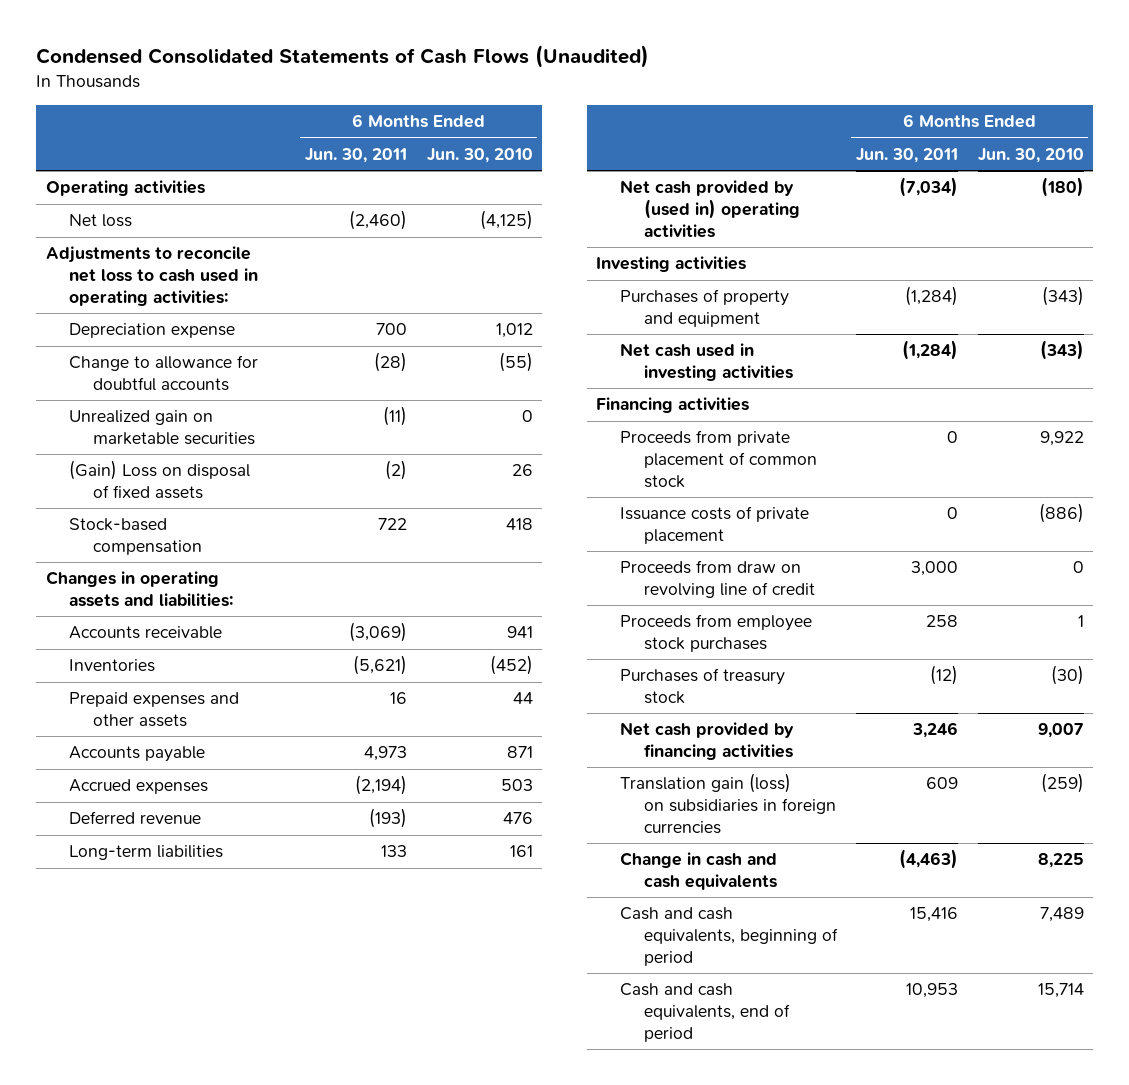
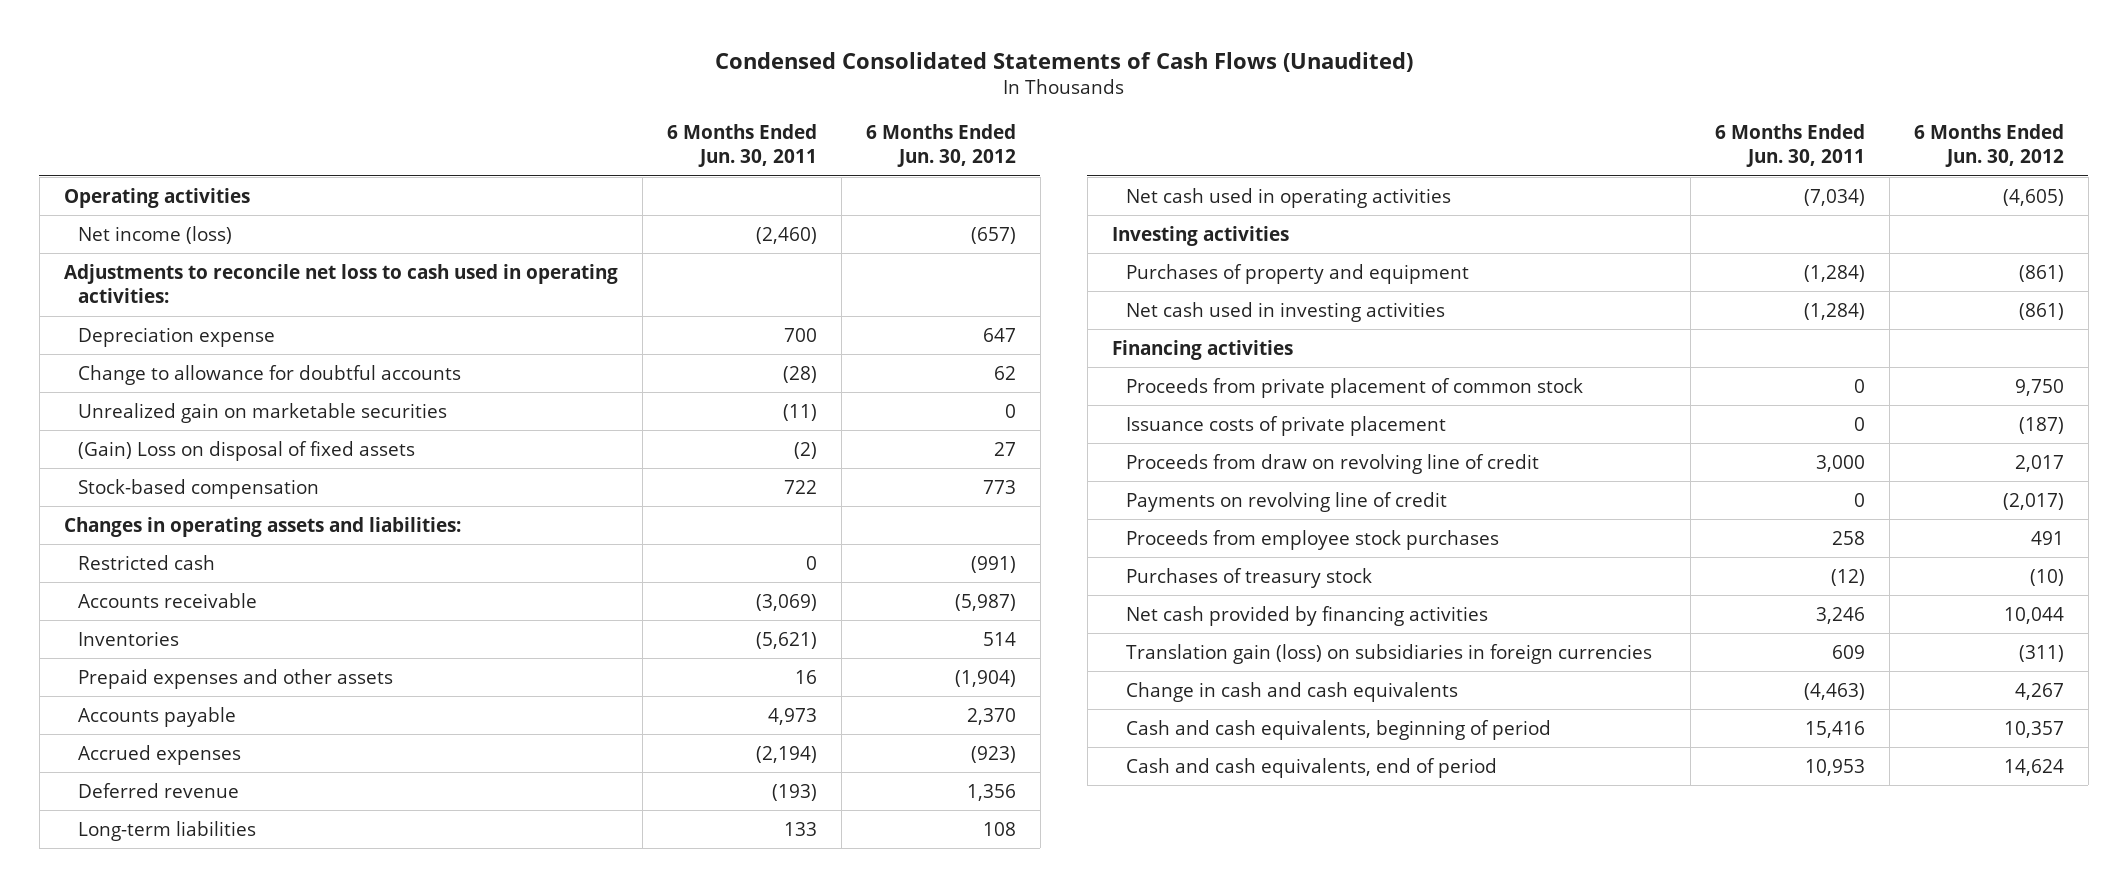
- | 6 Months Ended Jun. 30, 2011 | 6 Months Ended Jun. 30, 2010
+ | 6 Months Ended Jun. 30, 2011 | 6 Months Ended Jun. 30, 2012
- Net loss | (2,460) | (4,125)
+ Net income (loss) | (2,460) | (657)
+ Restricted cash | 0 | (991)
- Net cash provided by (used in) operating activities | (7,034) | (180)
+ Net cash used in operating activities | (7,034) | (4,605)
+ Payments on revolving line of credit | 0 | (2,017)

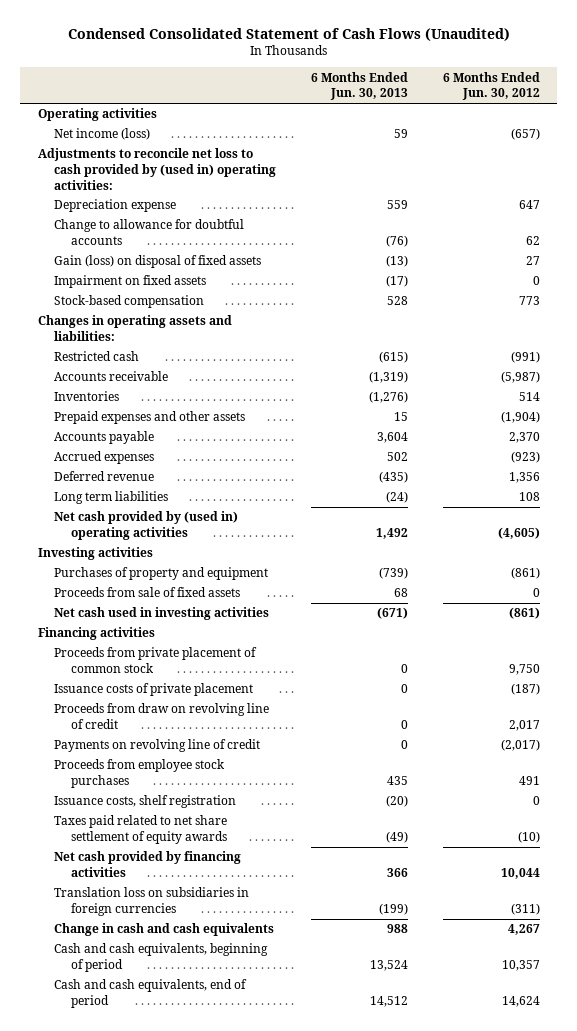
- Condensed Consolidated Statements of Cash Flows (Unaudited)
+ Condensed Consolidated Statement of Cash Flows (Unaudited)
- | 6 Months Ended Jun. 30, 2011 | 6 Months Ended Jun. 30, 2012
+ | 6 Months Ended Jun. 30, 2013 | 6 Months Ended Jun. 30, 2012
- Adjustments to reconcile net loss to cash used in operating activities:
+ Adjustments to reconcile net loss to cash provided by (used in) operating activities:
- Unrealized gain on marketable securities | (11) | 0
- (Gain) Loss on disposal of fixed assets | (2) | 27
+ Gain (loss) on disposal of fixed assets | (13) | 27
+ Impairment on fixed assets | (17) | 0
- Long-term liabilities | 133 | 108
- Net cash used in operating activities | (7,034) | (4,605)
+ Long term liabilities | (24) | 108
+ Net cash provided by (used in) operating activities | 1,492 | (4,605)
+ Proceeds from sale of fixed assets | 68 | 0
- Purchases of treasury stock | (12) | (10)
+ Issuance costs, shelf registration | (20) | 0
+ Taxes paid related to net share settlement of equity awards | (49) | (10)
- Translation gain (loss) on subsidiaries in foreign currencies | 609 | (311)
+ Translation loss on subsidiaries in foreign currencies | (199) | (311)

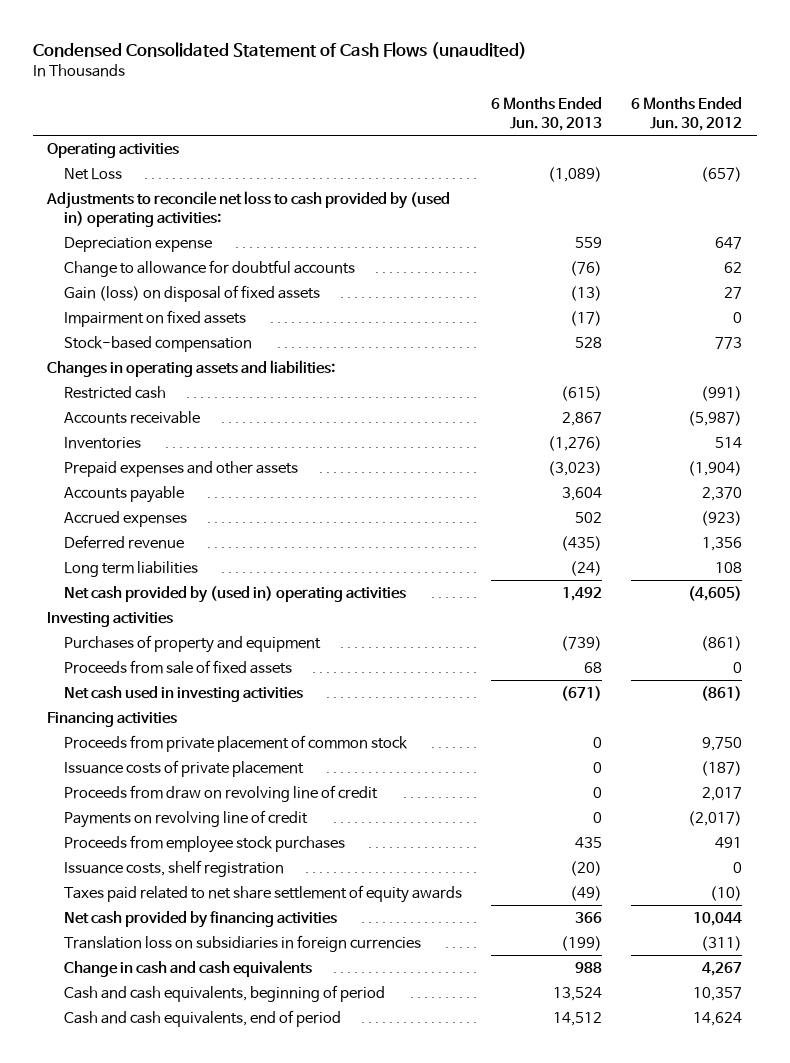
- Condensed Consolidated Statement of Cash Flows (Unaudited)
+ Condensed Consolidated Statement of Cash Flows (unaudited)
- Net income (loss) | 59 | (657)
+ Net Loss | (1,089) | (657)
- Accounts receivable | (1,319) | (5,987)
+ Accounts receivable | 2,867 | (5,987)
- Prepaid expenses and other assets | 15 | (1,904)
+ Prepaid expenses and other assets | (3,023) | (1,904)

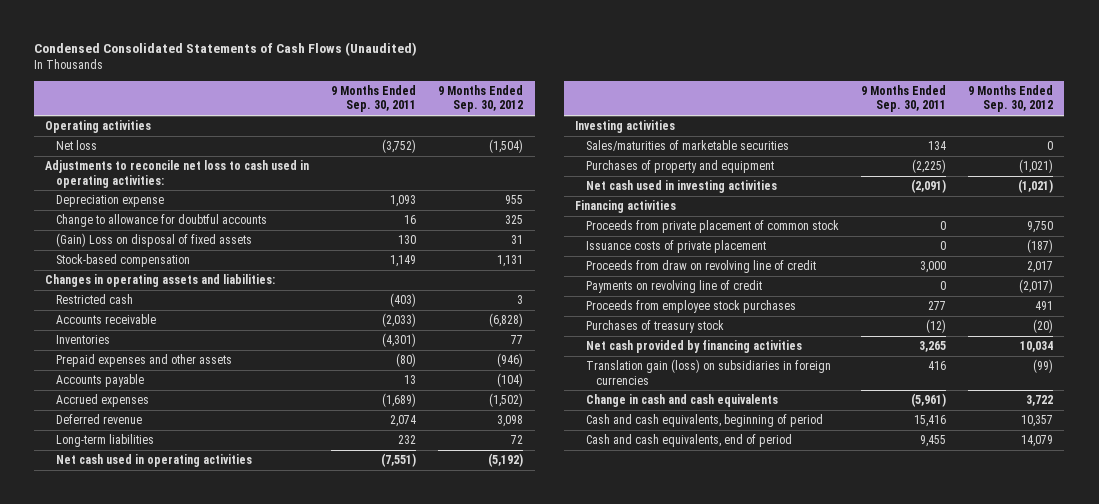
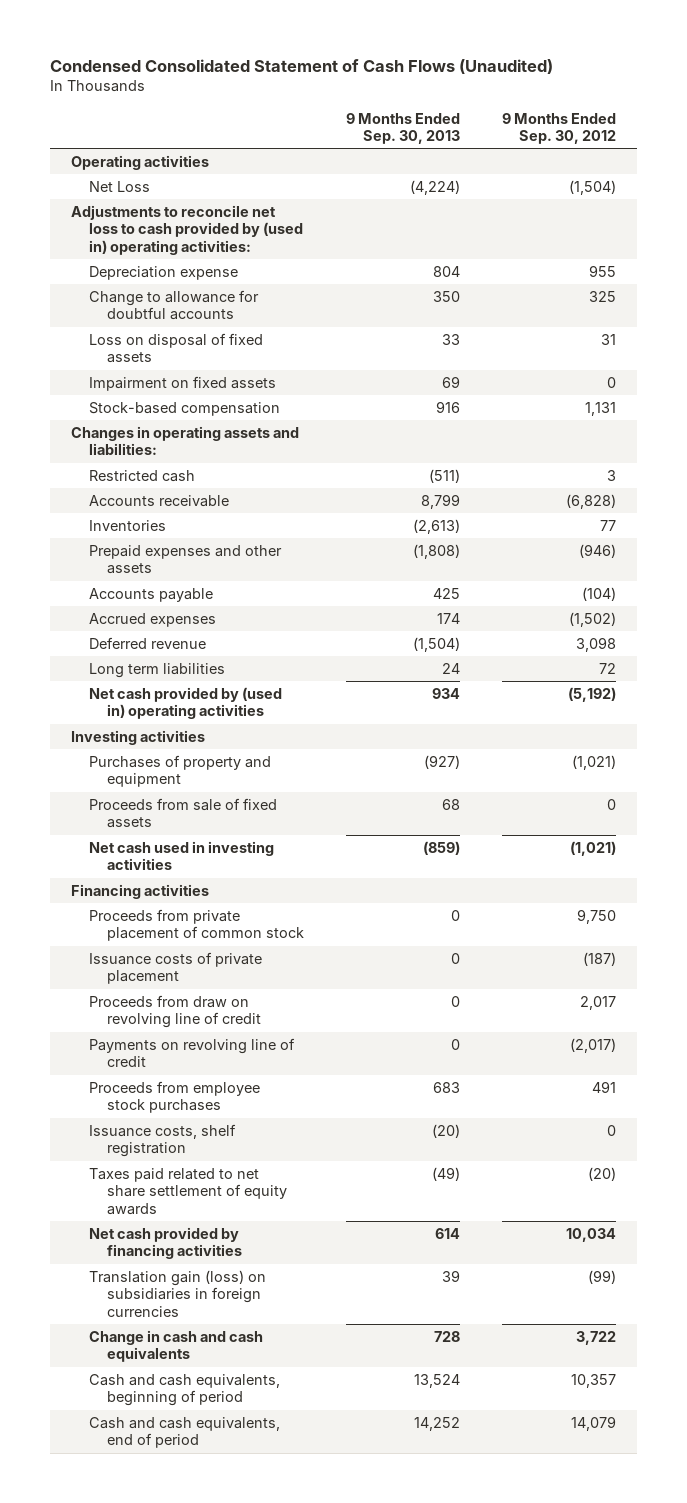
- Condensed Consolidated Statements of Cash Flows (Unaudited)
+ Condensed Consolidated Statement of Cash Flows (Unaudited)
- | 9 Months Ended Sep. 30, 2011 | 9 Months Ended Sep. 30, 2012
+ | 9 Months Ended Sep. 30, 2013 | 9 Months Ended Sep. 30, 2012
- Net loss | (3,752) | (1,504)
- Adjustments to reconcile net loss to cash used in operating activities:
+ Net Loss | (4,224) | (1,504)
+ Adjustments to reconcile net loss to cash provided by (used in) operating activities:
- (Gain) Loss on disposal of fixed assets | 130 | 31
+ Loss on disposal of fixed assets | 33 | 31
+ Impairment on fixed assets | 69 | 0
- Long-term liabilities | 232 | 72
- Net cash used in operating activities | (7,551) | (5,192)
+ Long term liabilities | 24 | 72
+ Net cash provided by (used in) operating activities | 934 | (5,192)
- Sales/maturities of marketable securities | 134 | 0
+ Proceeds from sale of fixed assets | 68 | 0
- Purchases of treasury stock | (12) | (20)
+ Issuance costs, shelf registration | (20) | 0
+ Taxes paid related to net share settlement of equity awards | (49) | (20)

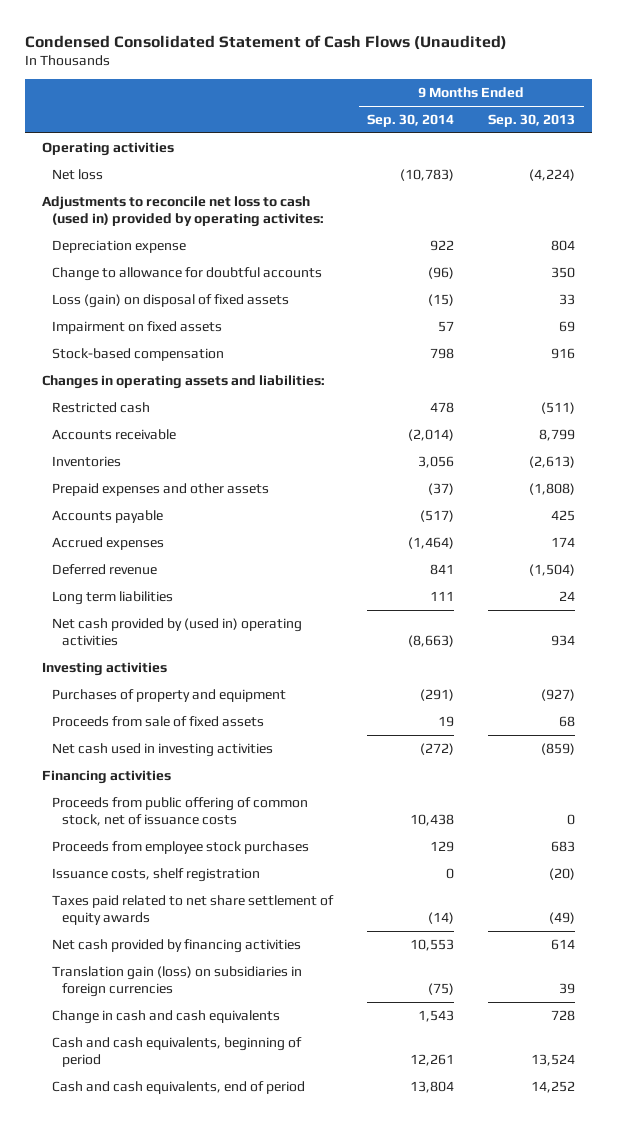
- | 9 Months Ended Sep. 30, 2013 | 9 Months Ended Sep. 30, 2012
+ | 9 Months Ended Sep. 30, 2014 | 9 Months Ended Sep. 30, 2013
- Net Loss | (4,224) | (1,504)
- Adjustments to reconcile net loss to cash provided by (used in) operating activities:
+ Net loss | (10,783) | (4,224)
+ Adjustments to reconcile net loss to cash (used in) provided by operating activites:
- Loss on disposal of fixed assets | 33 | 31
+ Loss (gain) on disposal of fixed assets | (15) | 33
- Proceeds from private placement of common stock | 0 | 9,750
- Issuance costs of private placement | 0 | (187)
- Proceeds from draw on revolving line of credit | 0 | 2,017
- Payments on revolving line of credit | 0 | (2,017)
+ Proceeds from public offering of common stock, net of issuance costs | 10,438 | 0

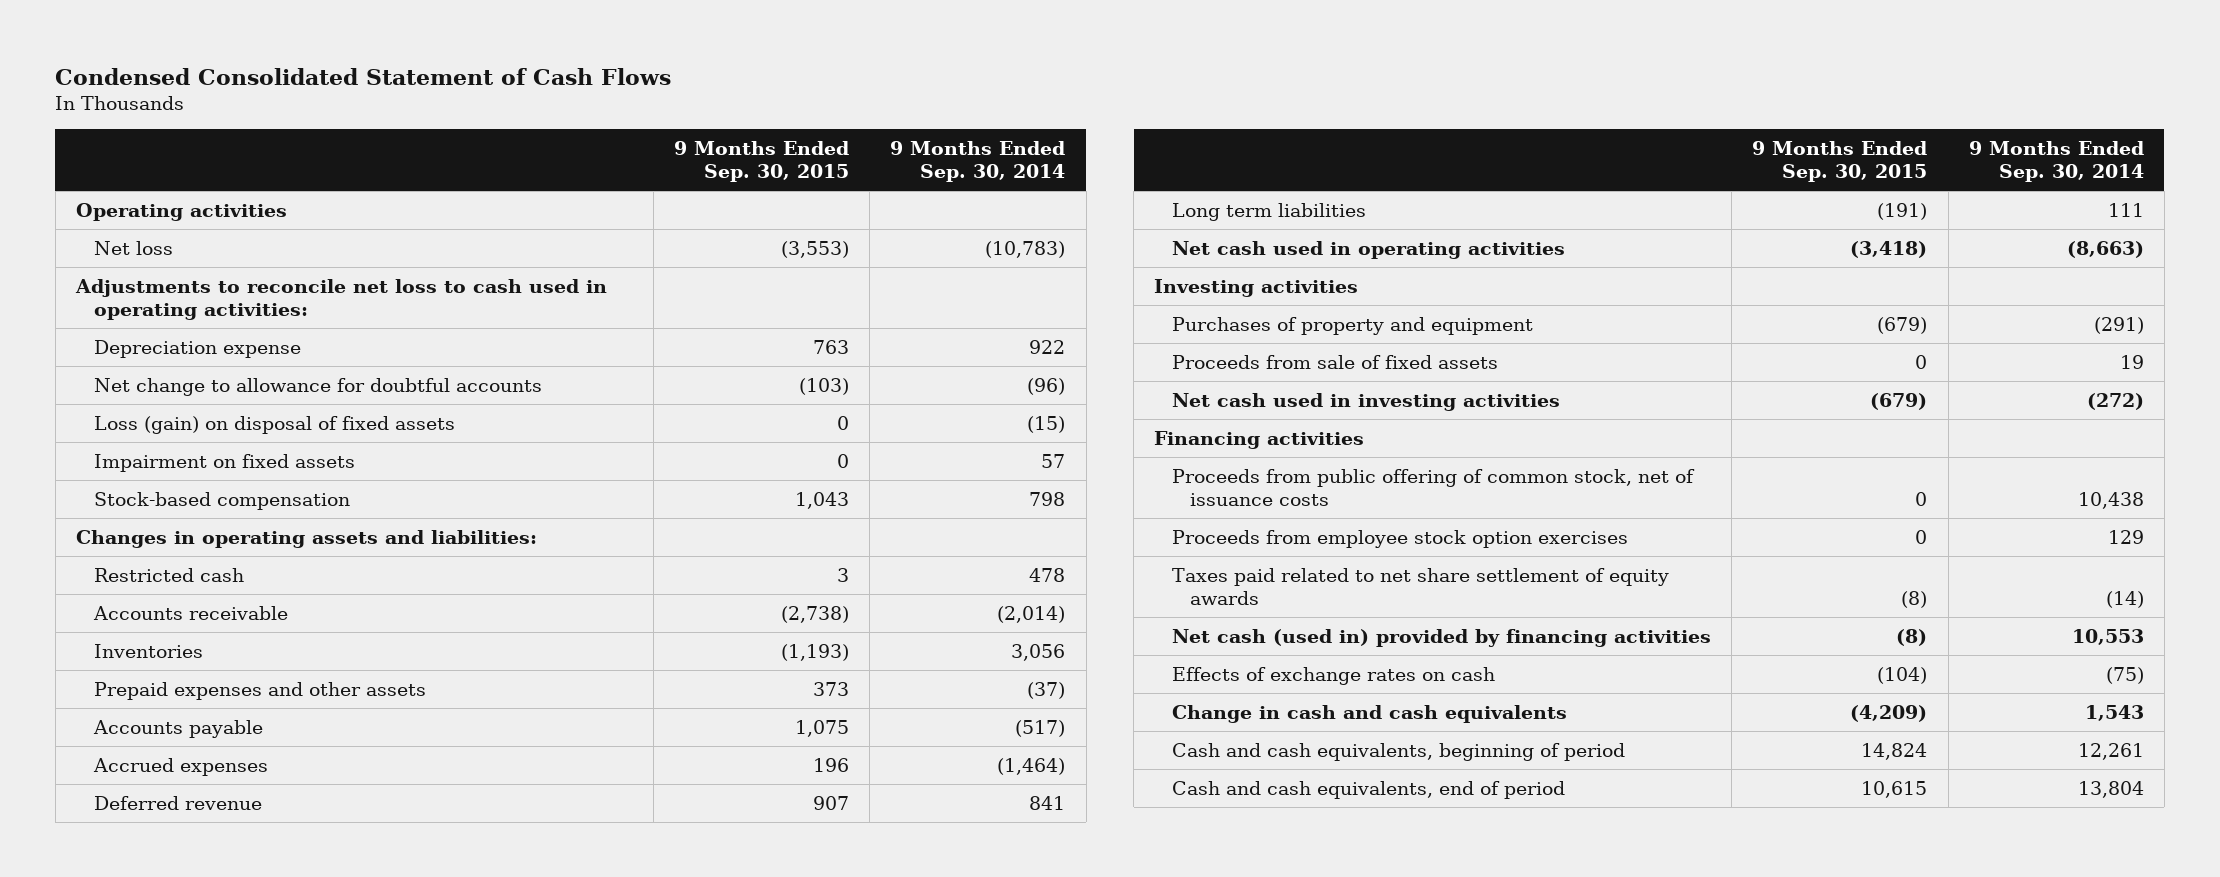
- Condensed Consolidated Statement of Cash Flows (Unaudited)
+ Condensed Consolidated Statement of Cash Flows
- | 9 Months Ended Sep. 30, 2014 | 9 Months Ended Sep. 30, 2013
+ | 9 Months Ended Sep. 30, 2015 | 9 Months Ended Sep. 30, 2014
- Adjustments to reconcile net loss to cash (used in) provided by operating activites:
+ Adjustments to reconcile net loss to cash used in operating activities:
- Change to allowance for doubtful accounts | (96) | 350
+ Net change to allowance for doubtful accounts | (103) | (96)
- Net cash provided by (used in) operating activities | (8,663) | 934
+ Net cash used in operating activities | (3,418) | (8,663)
- Proceeds from employee stock purchases | 129 | 683
- Issuance costs, shelf registration | 0 | (20)
+ Proceeds from employee stock option exercises | 0 | 129
- Net cash provided by financing activities | 10,553 | 614
- Translation gain (loss) on subsidiaries in foreign currencies | (75) | 39
+ Net cash (used in) provided by financing activities | (8) | 10,553
+ Effects of exchange rates on cash | (104) | (75)

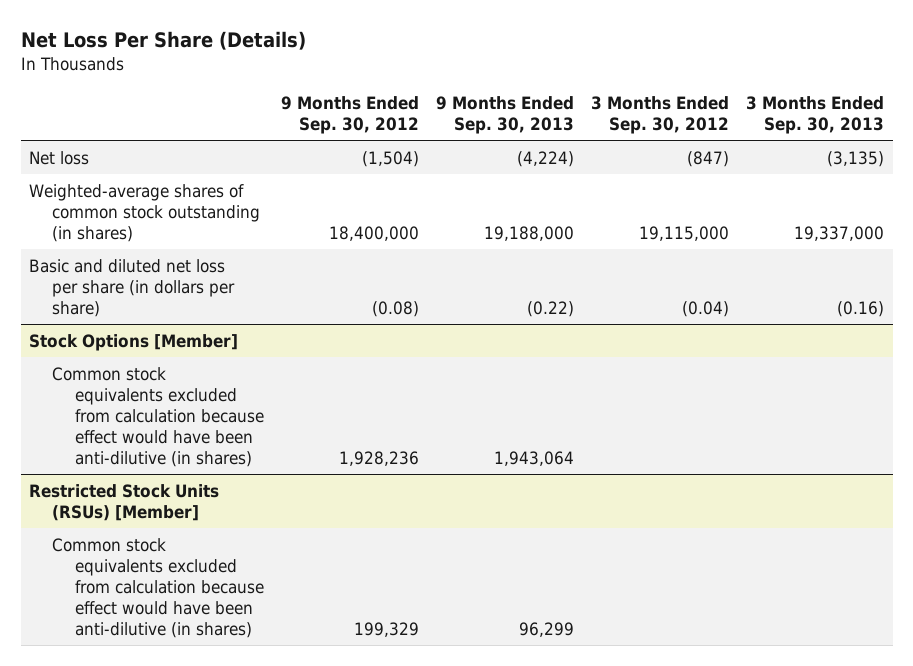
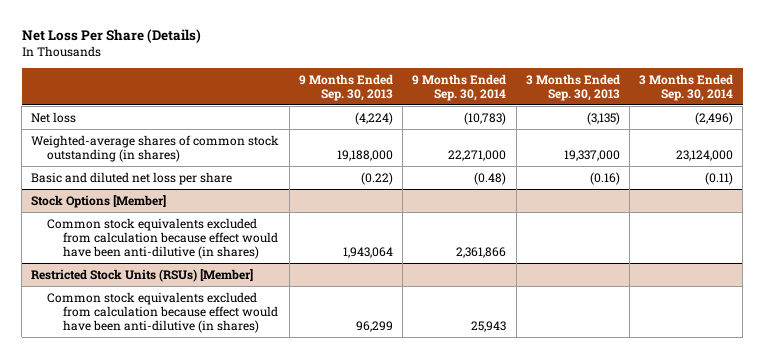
- | 9 Months Ended Sep. 30, 2012 | 9 Months Ended Sep. 30, 2013 | 3 Months Ended Sep. 30, 2012 | 3 Months Ended Sep. 30, 2013
+ | 9 Months Ended Sep. 30, 2013 | 9 Months Ended Sep. 30, 2014 | 3 Months Ended Sep. 30, 2013 | 3 Months Ended Sep. 30, 2014
- Basic and diluted net loss per share (in dollars per share) | (0.08) | (0.22) | (0.04) | (0.16)
+ Basic and diluted net loss per share | (0.22) | (0.48) | (0.16) | (0.11)

